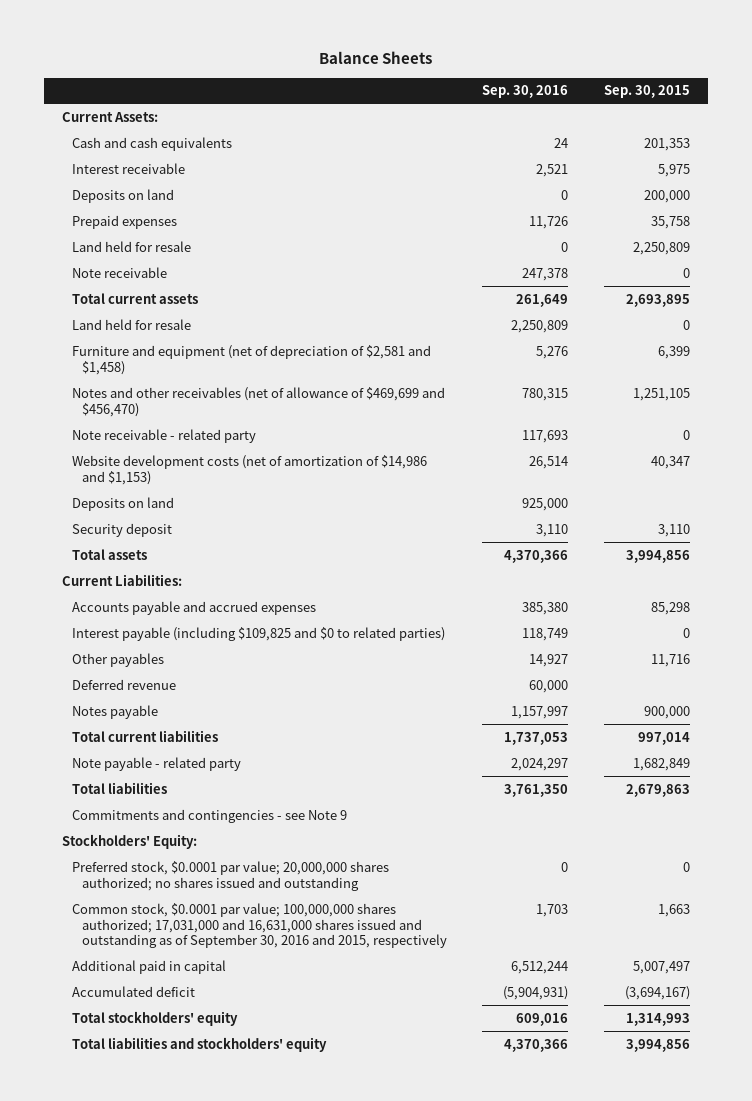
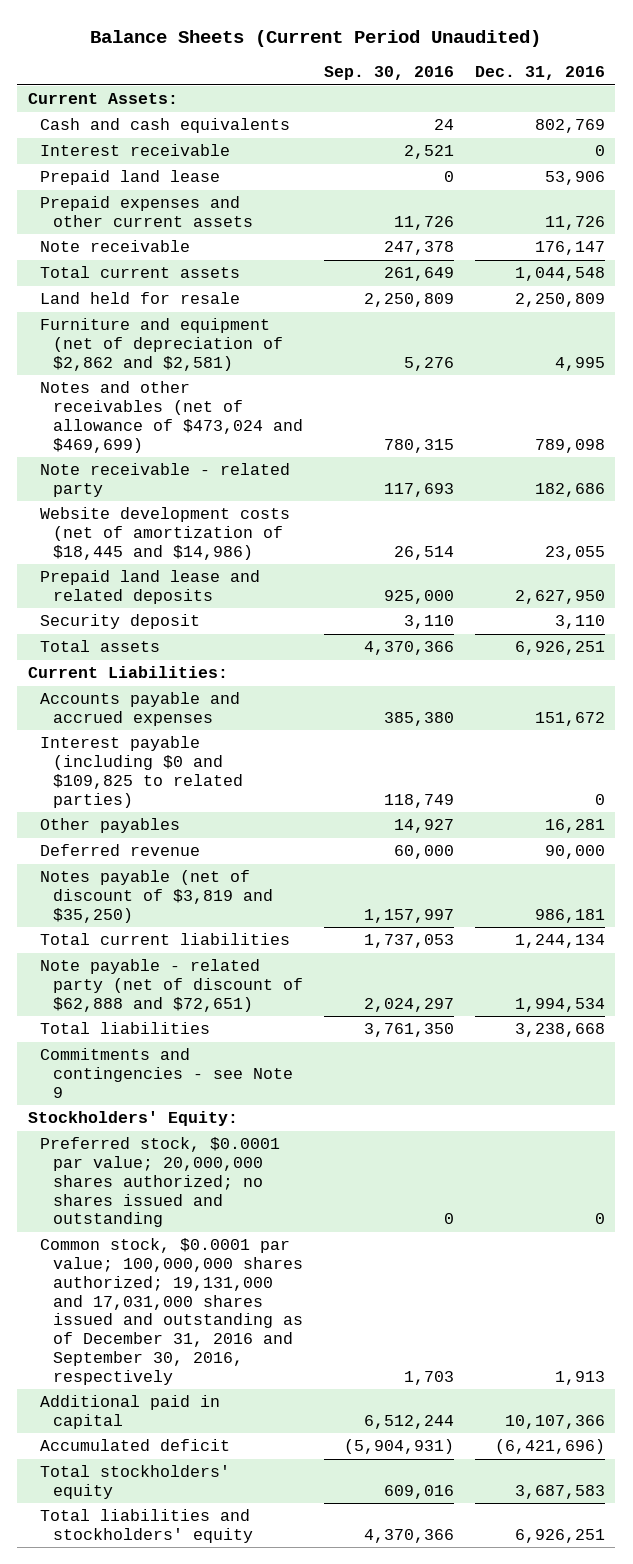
- Balance Sheets
+ Balance Sheets (Current Period Unaudited)
- | Sep. 30, 2016 | Sep. 30, 2015
+ | Sep. 30, 2016 | Dec. 31, 2016
- Deposits on land | 0 | 200,000
- Prepaid expenses | 11,726 | 35,758
- Land held for resale | 0 | 2,250,809
+ Prepaid land lease | 0 | 53,906
+ Prepaid expenses and other current assets | 11,726 | 11,726
- Furniture and equipment (net of depreciation of $2,581 and $1,458) | 5,276 | 6,399
- Notes and other receivables (net of allowance of $469,699 and $456,470) | 780,315 | 1,251,105
+ Furniture and equipment (net of depreciation of $2,862 and $2,581) | 5,276 | 4,995
+ Notes and other receivables (net of allowance of $473,024 and $469,699) | 780,315 | 789,098
- Website development costs (net of amortization of $14,986 and $1,153) | 26,514 | 40,347
- Deposits on land | 925,000 |
+ Website development costs (net of amortization of $18,445 and $14,986) | 26,514 | 23,055
+ Prepaid land lease and related deposits | 925,000 | 2,627,950
- Interest payable (including $109,825 and $0 to related parties) | 118,749 | 0
+ Interest payable (including $0 and $109,825 to related parties) | 118,749 | 0
- Notes payable | 1,157,997 | 900,000
+ Notes payable (net of discount of $3,819 and $35,250) | 1,157,997 | 986,181
- Note payable - related party | 2,024,297 | 1,682,849
+ Note payable - related party (net of discount of $62,888 and $72,651) | 2,024,297 | 1,994,534
- Common stock, $0.0001 par value; 100,000,000 shares authorized; 17,031,000 and 16,631,000 shares issued and outstanding as of September 30, 2016 and 2015, respectively | 1,703 | 1,663
+ Common stock, $0.0001 par value; 100,000,000 shares authorized; 19,131,000 and 17,031,000 shares issued and outstanding as of December 31, 2016 and September 30, 2016, respectively | 1,703 | 1,913

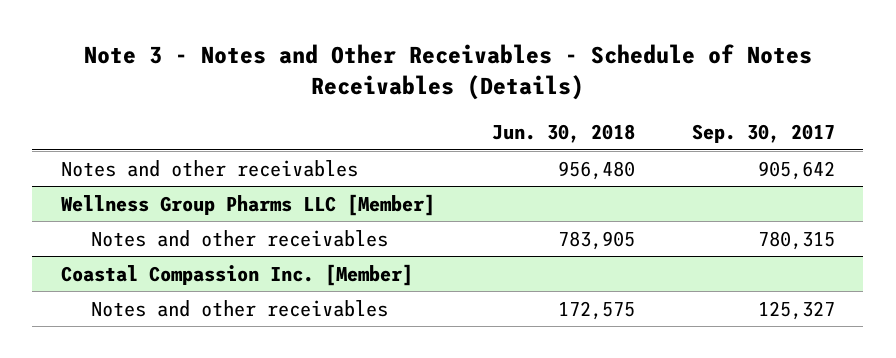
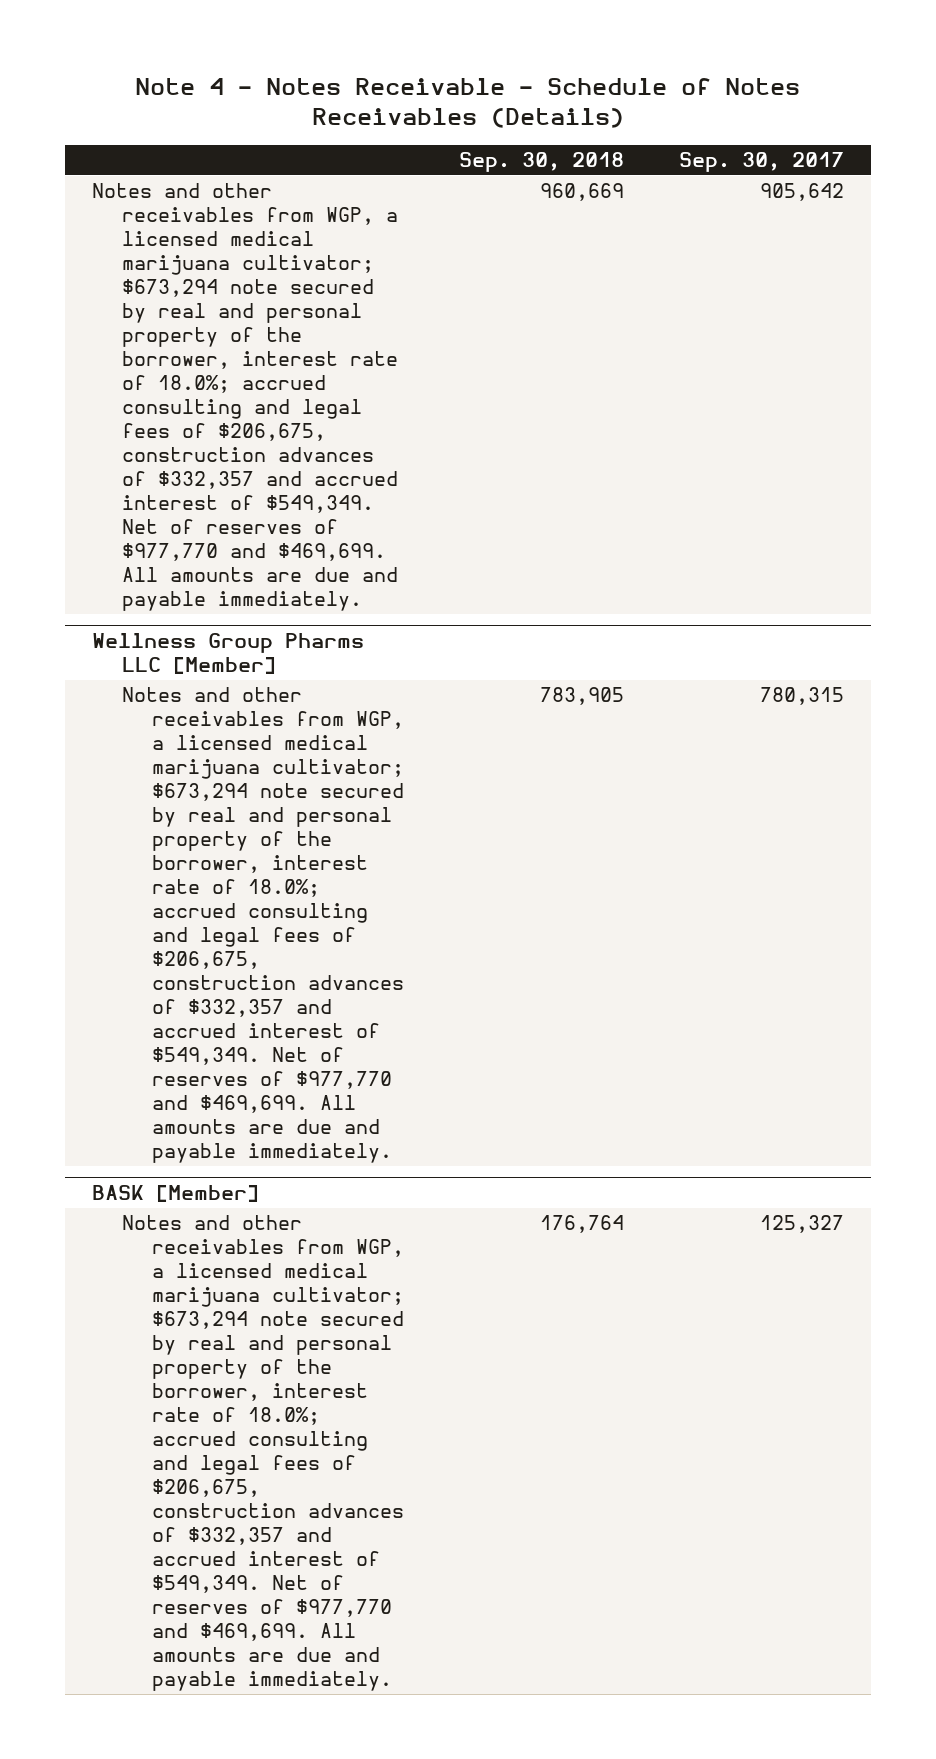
- Note 3 - Notes and Other Receivables - Schedule of Notes Receivables (Details)
+ Note 4 - Notes Receivable - Schedule of Notes Receivables (Details)
- | Jun. 30, 2018 | Sep. 30, 2017
+ | Sep. 30, 2018 | Sep. 30, 2017
- Notes and other receivables | 956,480 | 905,642
+ Notes and other receivables from WGP, a licensed medical marijuana cultivator; $673,294 note secured by real and personal property of the borrower, interest rate of 18.0%; accrued consulting and legal fees of $206,675, construction advances of $332,357 and accrued interest of $549,349. Net of reserves of $977,770 and $469,699. All amounts are due and payable immediately. | 960,669 | 905,642
@ Wellness Group Pharms LLC [Member]
- Notes and other receivables | 783,905 | 780,315
- Coastal Compassion Inc. [Member]
- Notes and other receivables | 172,575 | 125,327
@ Wellness Group Pharms LLC [Member]
+ Notes and other receivables from WGP, a licensed medical marijuana cultivator; $673,294 note secured by real and personal property of the borrower, interest rate of 18.0%; accrued consulting and legal fees of $206,675, construction advances of $332,357 and accrued interest of $549,349. Net of reserves of $977,770 and $469,699. All amounts are due and payable immediately. | 783,905 | 780,315
+ BASK [Member]
+ Notes and other receivables from WGP, a licensed medical marijuana cultivator; $673,294 note secured by real and personal property of the borrower, interest rate of 18.0%; accrued consulting and legal fees of $206,675, construction advances of $332,357 and accrued interest of $549,349. Net of reserves of $977,770 and $469,699. All amounts are due and payable immediately. | 176,764 | 125,327

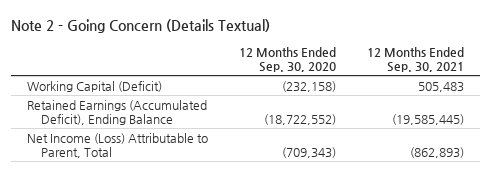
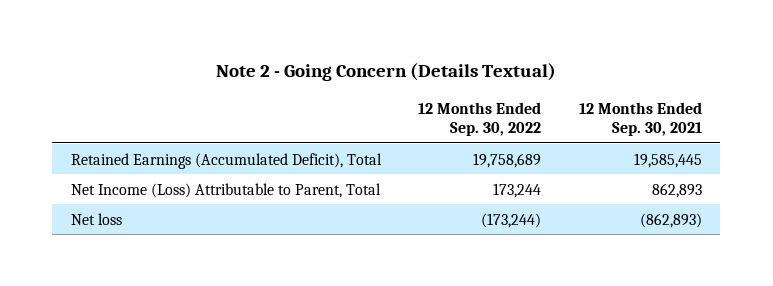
- | 12 Months Ended Sep. 30, 2020 | 12 Months Ended Sep. 30, 2021
+ | 12 Months Ended Sep. 30, 2022 | 12 Months Ended Sep. 30, 2021
- Working Capital (Deficit) | (232,158) | 505,483
- Retained Earnings (Accumulated Deficit), Ending Balance | (18,722,552) | (19,585,445)
- Net Income (Loss) Attributable to Parent, Total | (709,343) | (862,893)
+ Retained Earnings (Accumulated Deficit), Total | 19,758,689 | 19,585,445
+ Net Income (Loss) Attributable to Parent, Total | 173,244 | 862,893
+ Net loss | (173,244) | (862,893)

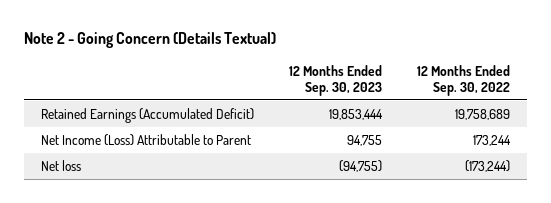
- | 12 Months Ended Sep. 30, 2022 | 12 Months Ended Sep. 30, 2021
+ | 12 Months Ended Sep. 30, 2023 | 12 Months Ended Sep. 30, 2022
- Retained Earnings (Accumulated Deficit), Total | 19,758,689 | 19,585,445
- Net Income (Loss) Attributable to Parent, Total | 173,244 | 862,893
+ Retained Earnings (Accumulated Deficit) | 19,853,444 | 19,758,689
+ Net Income (Loss) Attributable to Parent | 94,755 | 173,244

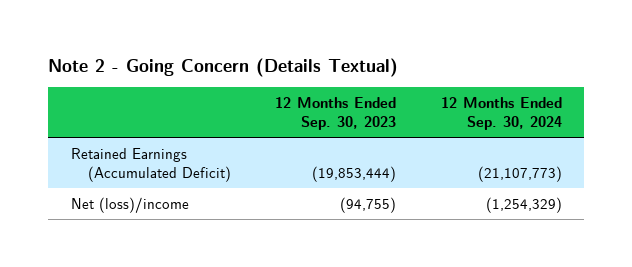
- | 12 Months Ended Sep. 30, 2023 | 12 Months Ended Sep. 30, 2022
+ | 12 Months Ended Sep. 30, 2023 | 12 Months Ended Sep. 30, 2024
- Retained Earnings (Accumulated Deficit) | 19,853,444 | 19,758,689
- Net Income (Loss) Attributable to Parent | 94,755 | 173,244
- Net loss | (94,755) | (173,244)
+ Retained Earnings (Accumulated Deficit) | (19,853,444) | (21,107,773)
+ Net (loss)/income | (94,755) | (1,254,329)

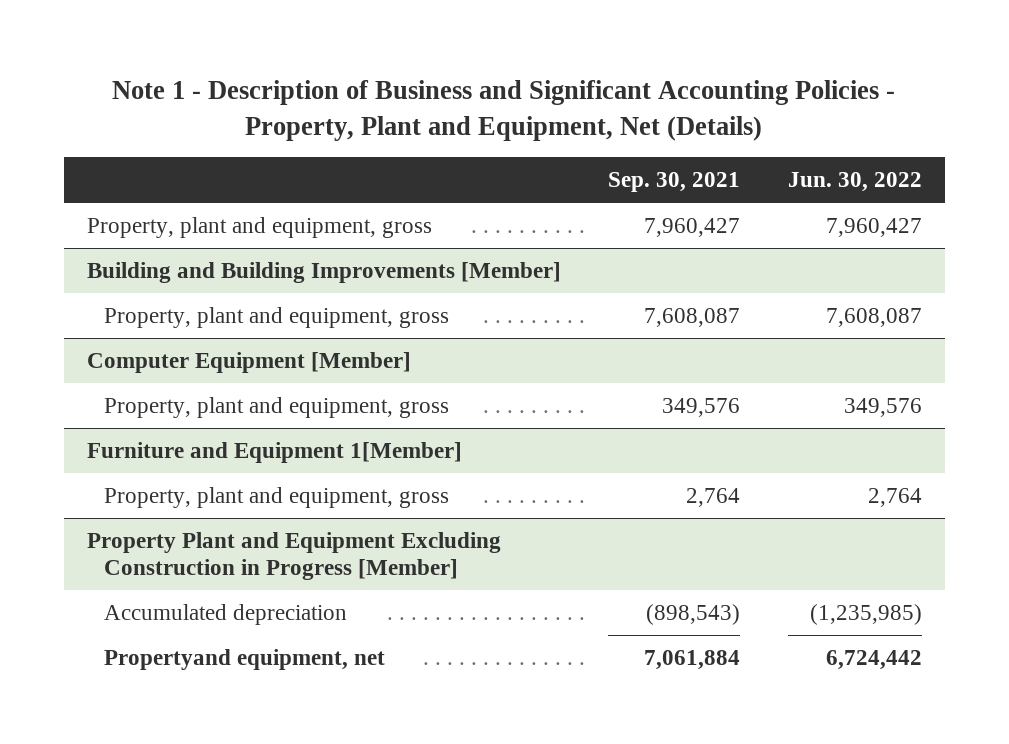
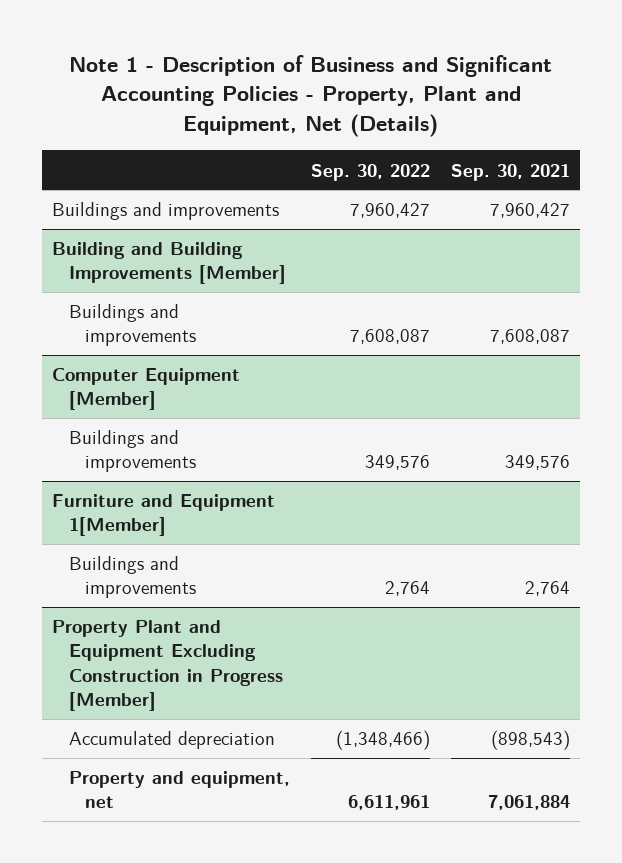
- | Sep. 30, 2021 | Jun. 30, 2022
+ | Sep. 30, 2022 | Sep. 30, 2021
- Property, plant and equipment, gross | 7,960,427 | 7,960,427
+ Buildings and improvements | 7,960,427 | 7,960,427
@ Building and Building Improvements [Member]
- Property, plant and equipment, gross | 7,608,087 | 7,608,087
+ Buildings and improvements | 7,608,087 | 7,608,087
@ Computer Equipment [Member]
- Property, plant and equipment, gross | 349,576 | 349,576
+ Buildings and improvements | 349,576 | 349,576
@ Furniture and Equipment 1[Member]
- Property, plant and equipment, gross | 2,764 | 2,764
+ Buildings and improvements | 2,764 | 2,764
@ Property Plant and Equipment Excluding Construction in Progress [Member]
- Propertyand equipment, net | 7,061,884 | 6,724,442
+ Property and equipment, net | 6,611,961 | 7,061,884

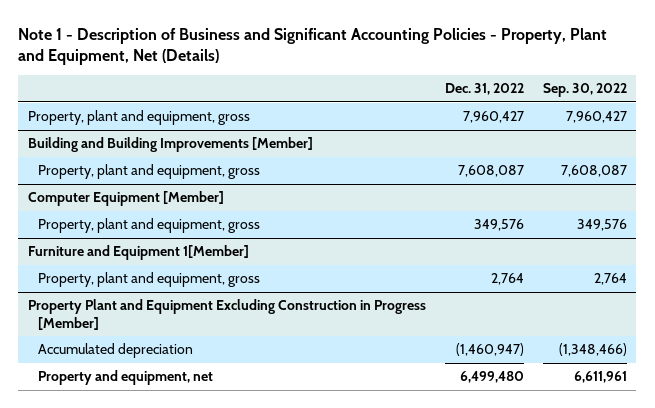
- | Sep. 30, 2022 | Sep. 30, 2021
+ | Dec. 31, 2022 | Sep. 30, 2022
- Buildings and improvements | 7,960,427 | 7,960,427
+ Property, plant and equipment, gross | 7,960,427 | 7,960,427
@ Building and Building Improvements [Member]
- Buildings and improvements | 7,608,087 | 7,608,087
+ Property, plant and equipment, gross | 7,608,087 | 7,608,087
@ Computer Equipment [Member]
- Buildings and improvements | 349,576 | 349,576
+ Property, plant and equipment, gross | 349,576 | 349,576
@ Furniture and Equipment 1[Member]
- Buildings and improvements | 2,764 | 2,764
+ Property, plant and equipment, gross | 2,764 | 2,764

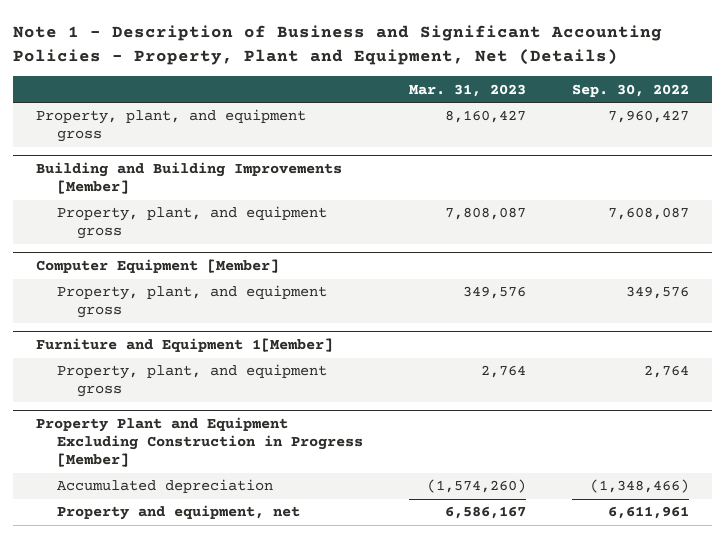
- | Dec. 31, 2022 | Sep. 30, 2022
+ | Mar. 31, 2023 | Sep. 30, 2022
- Property, plant and equipment, gross | 7,960,427 | 7,960,427
+ Property, plant, and equipment gross | 8,160,427 | 7,960,427
@ Building and Building Improvements [Member]
- Property, plant and equipment, gross | 7,608,087 | 7,608,087
+ Property, plant, and equipment gross | 7,808,087 | 7,608,087
@ Computer Equipment [Member]
- Property, plant and equipment, gross | 349,576 | 349,576
+ Property, plant, and equipment gross | 349,576 | 349,576
@ Furniture and Equipment 1[Member]
- Property, plant and equipment, gross | 2,764 | 2,764
+ Property, plant, and equipment gross | 2,764 | 2,764

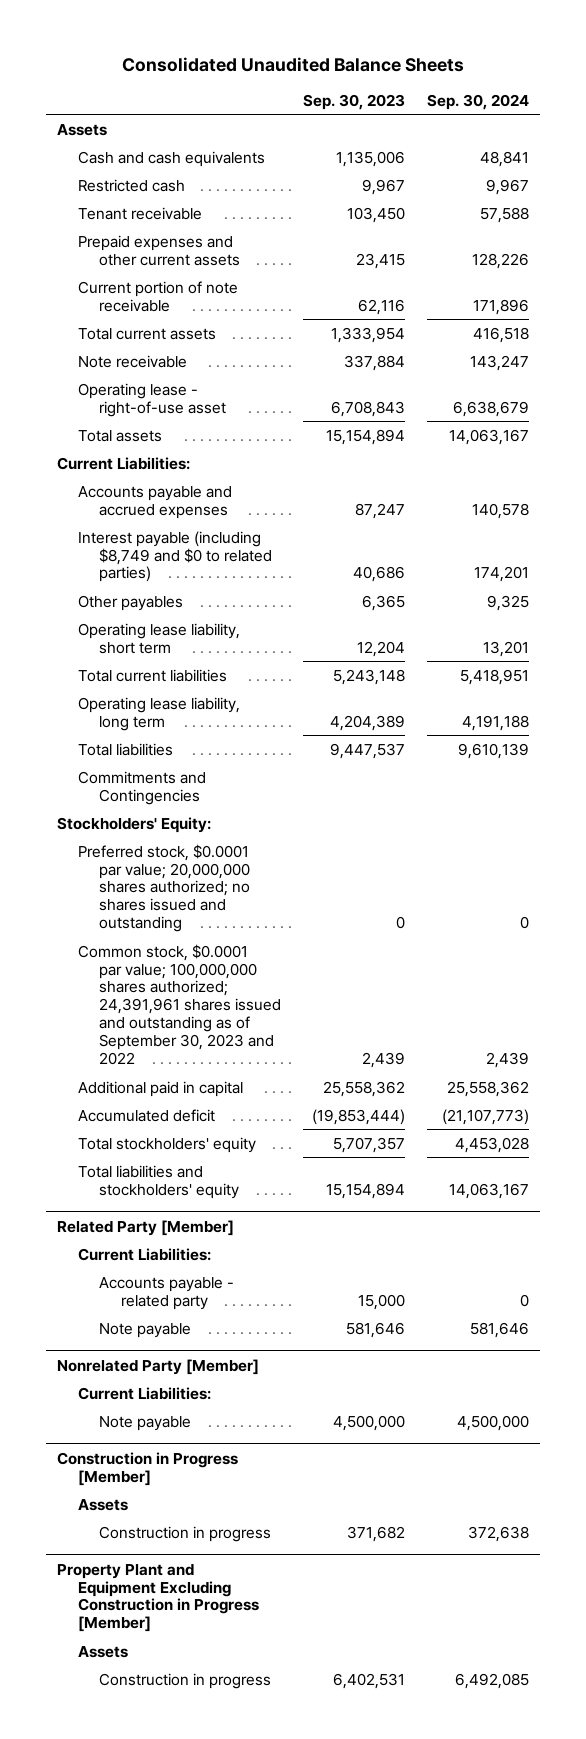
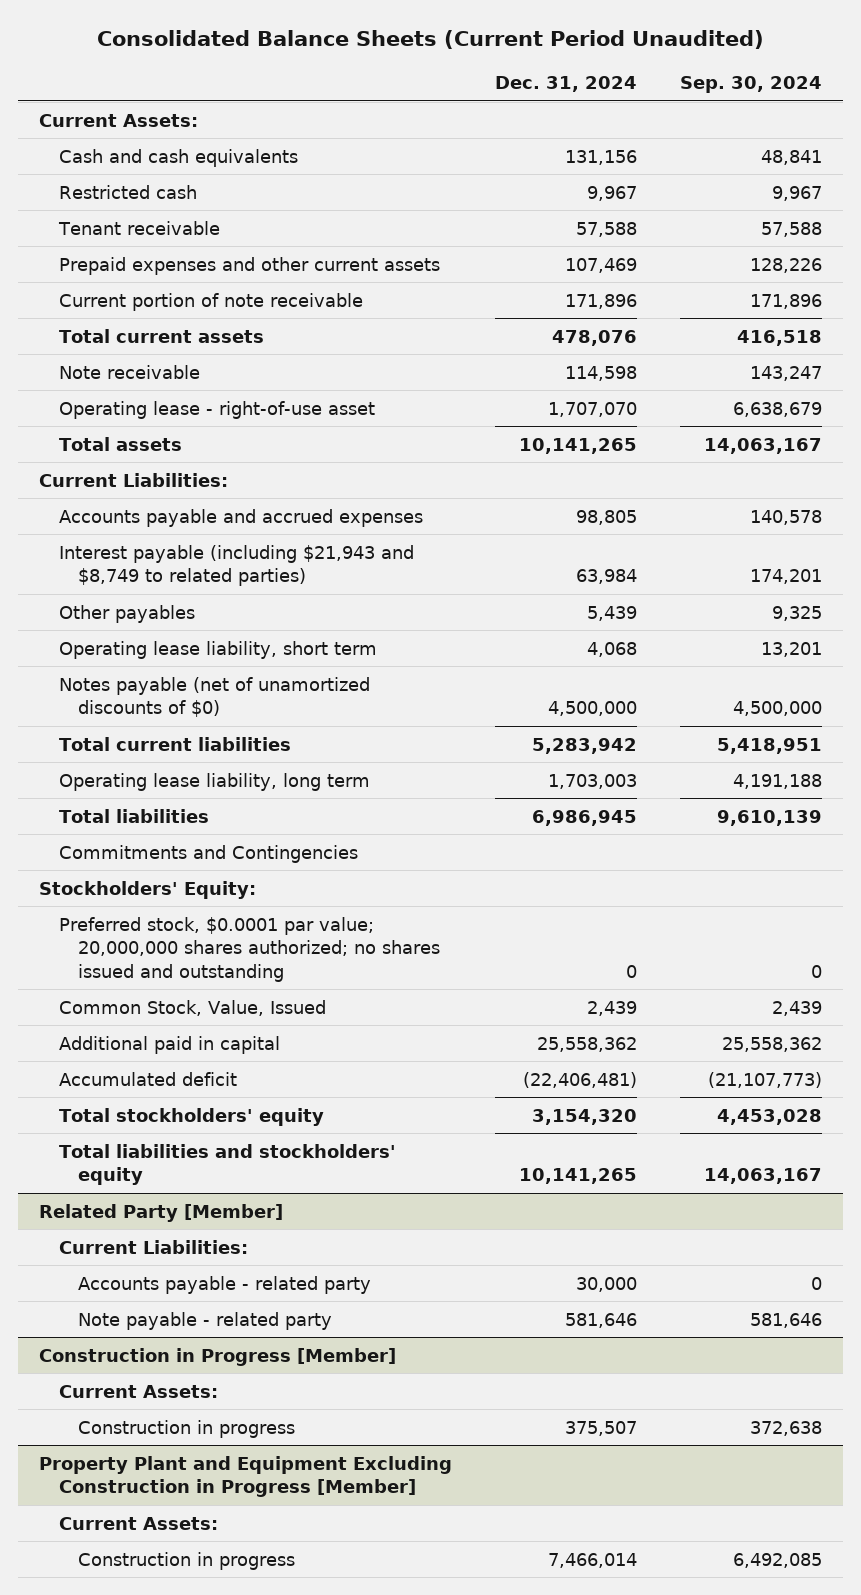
- Consolidated Unaudited Balance Sheets
+ Consolidated Balance Sheets (Current Period Unaudited)
- | Sep. 30, 2023 | Sep. 30, 2024
+ | Dec. 31, 2024 | Sep. 30, 2024
- Assets
+ Current Assets:
- Interest payable (including $8,749 and $0 to related parties) | 40,686 | 174,201
+ Interest payable (including $21,943 and $8,749 to related parties) | 63,984 | 174,201
+ Notes payable (net of unamortized discounts of $0) | 4,500,000 | 4,500,000
- Common stock, $0.0001 par value; 100,000,000 shares authorized; 24,391,961 shares issued and outstanding as of September 30, 2023 and 2022 | 2,439 | 2,439
+ Common Stock, Value, Issued | 2,439 | 2,439
@ Related Party [Member]
- Note payable | 581,646 | 581,646
- Nonrelated Party [Member]
- Current Liabilities:
- Note payable | 4,500,000 | 4,500,000
@ Related Party [Member]
+ Note payable - related party | 581,646 | 581,646
@ Construction in Progress [Member]
- Assets
+ Current Assets:
@ Property Plant and Equipment Excluding Construction in Progress [Member]
- Assets
+ Current Assets:

